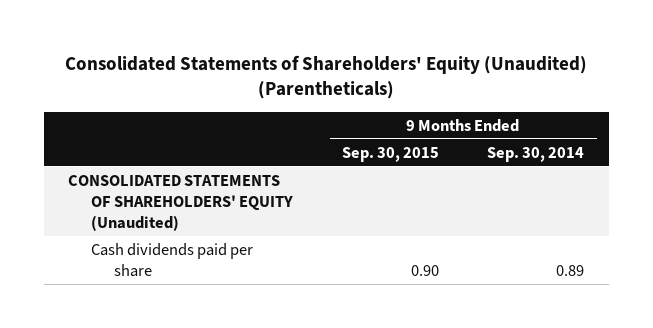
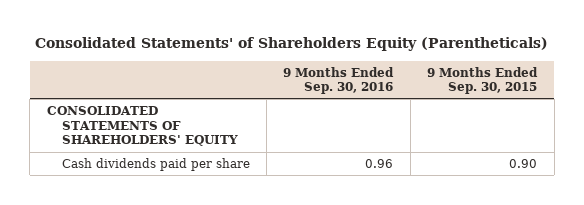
- Consolidated Statements of Shareholders' Equity (Unaudited) (Parentheticals)
+ Consolidated Statements' of Shareholders Equity (Parentheticals)
- | 9 Months Ended Sep. 30, 2015 | 9 Months Ended Sep. 30, 2014
+ | 9 Months Ended Sep. 30, 2016 | 9 Months Ended Sep. 30, 2015
- CONSOLIDATED STATEMENTS OF SHAREHOLDERS' EQUITY (Unaudited)
+ CONSOLIDATED STATEMENTS OF SHAREHOLDERS' EQUITY

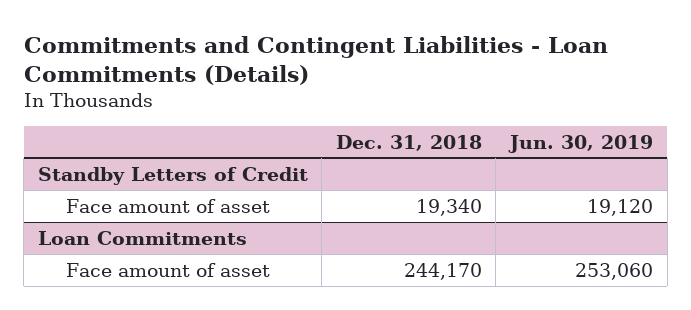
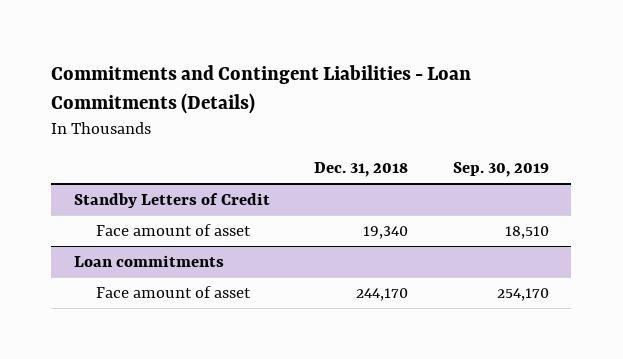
- | Dec. 31, 2018 | Jun. 30, 2019
+ | Dec. 31, 2018 | Sep. 30, 2019
- Loan Commitments
+ Loan commitments

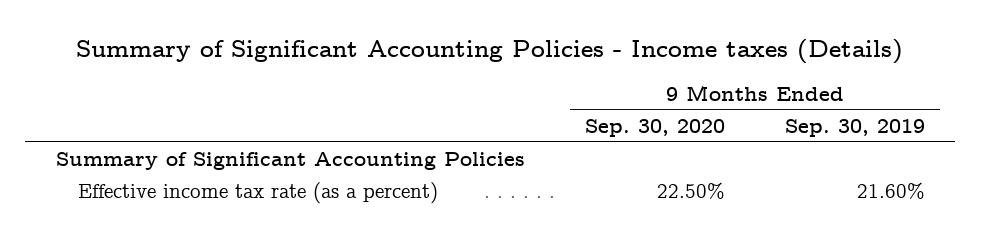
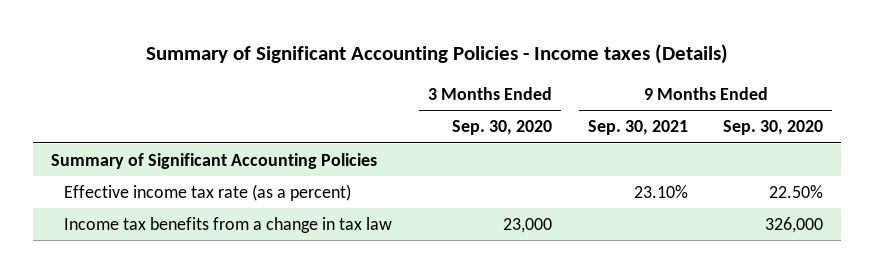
- | 9 Months Ended Sep. 30, 2020 | 9 Months Ended Sep. 30, 2019
+ | 3 Months Ended Sep. 30, 2020 | 9 Months Ended Sep. 30, 2021 | 9 Months Ended Sep. 30, 2020
+ Income tax benefits from a change in tax law | 23,000 | | 326,000

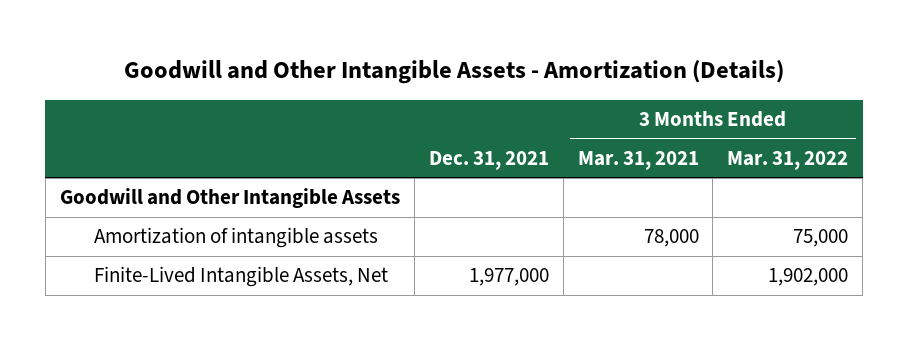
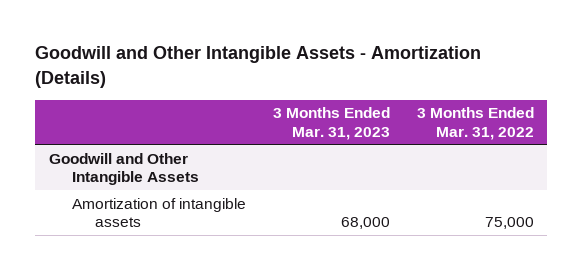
- | Dec. 31, 2021 | 3 Months Ended Mar. 31, 2021 | 3 Months Ended Mar. 31, 2022
+ | 3 Months Ended Mar. 31, 2023 | 3 Months Ended Mar. 31, 2022
- Finite-Lived Intangible Assets, Net | 1,977,000 | | 1,902,000

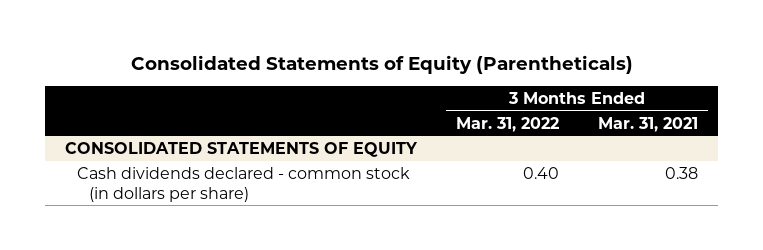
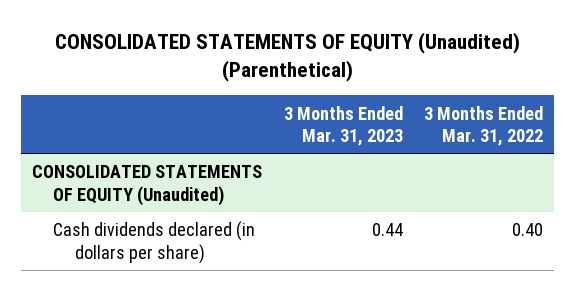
- Consolidated Statements of Equity (Parentheticals)
+ CONSOLIDATED STATEMENTS OF EQUITY (Unaudited) (Parenthetical)
- | 3 Months Ended Mar. 31, 2022 | 3 Months Ended Mar. 31, 2021
+ | 3 Months Ended Mar. 31, 2023 | 3 Months Ended Mar. 31, 2022
- CONSOLIDATED STATEMENTS OF EQUITY
- Cash dividends declared - common stock (in dollars per share) | 0.40 | 0.38
+ CONSOLIDATED STATEMENTS OF EQUITY (Unaudited)
+ Cash dividends declared (in dollars per share) | 0.44 | 0.40

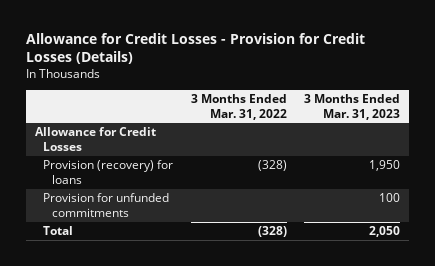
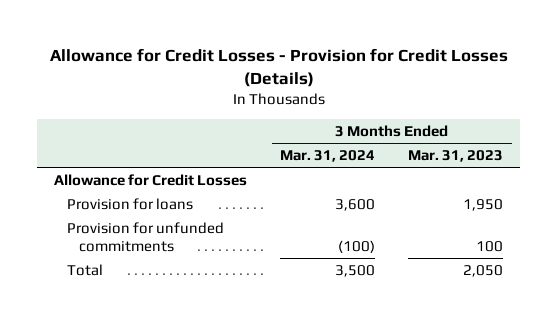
- | 3 Months Ended Mar. 31, 2022 | 3 Months Ended Mar. 31, 2023
+ | 3 Months Ended Mar. 31, 2024 | 3 Months Ended Mar. 31, 2023
- Provision (recovery) for loans | (328) | 1,950
+ Provision for loans | 3,600 | 1,950

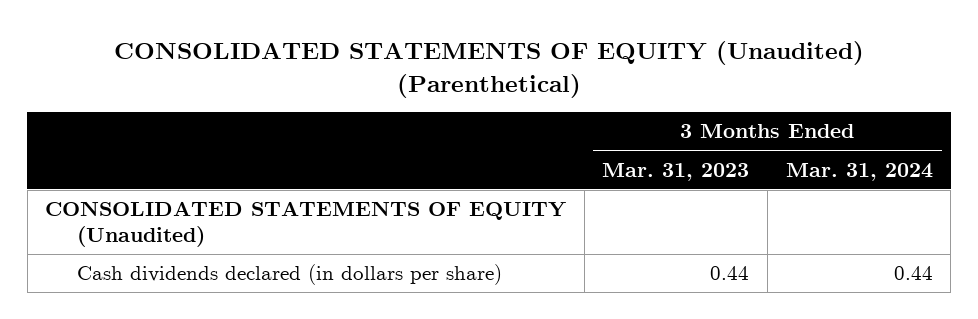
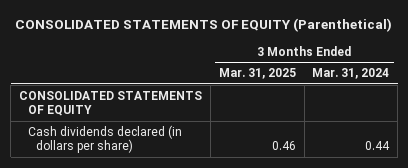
- CONSOLIDATED STATEMENTS OF EQUITY (Unaudited) (Parenthetical)
+ CONSOLIDATED STATEMENTS OF EQUITY (Parenthetical)
- | 3 Months Ended Mar. 31, 2023 | 3 Months Ended Mar. 31, 2024
+ | 3 Months Ended Mar. 31, 2025 | 3 Months Ended Mar. 31, 2024
- CONSOLIDATED STATEMENTS OF EQUITY (Unaudited)
+ CONSOLIDATED STATEMENTS OF EQUITY

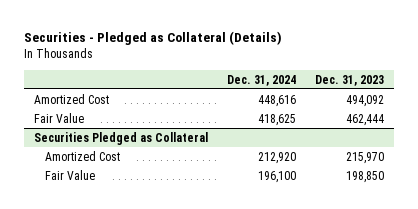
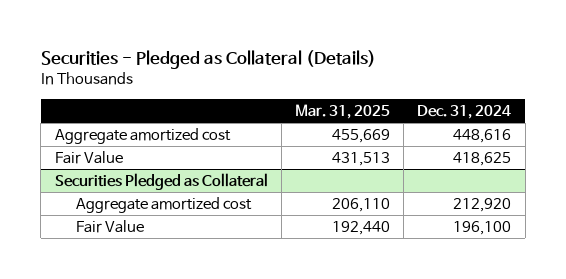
- | Dec. 31, 2024 | Dec. 31, 2023
+ | Mar. 31, 2025 | Dec. 31, 2024
- Amortized Cost | 448,616 | 494,092
+ Aggregate amortized cost | 455,669 | 448,616
@ Securities Pledged as Collateral
- Amortized Cost | 212,920 | 215,970
+ Aggregate amortized cost | 206,110 | 212,920

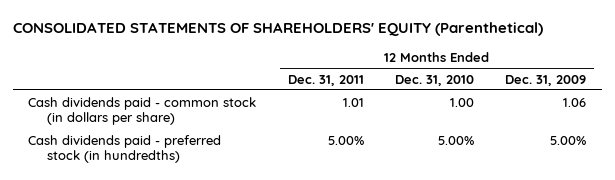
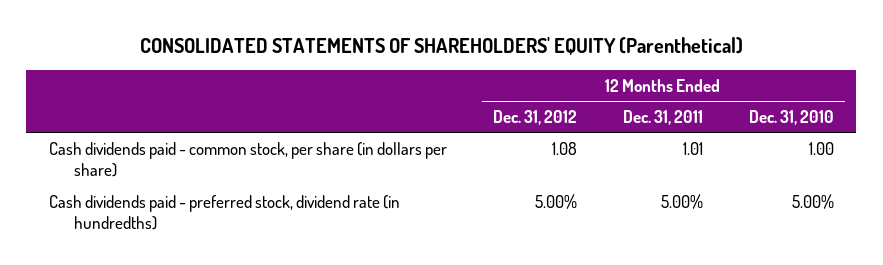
- | 12 Months Ended Dec. 31, 2011 | 12 Months Ended Dec. 31, 2010 | 12 Months Ended Dec. 31, 2009
+ | 12 Months Ended Dec. 31, 2012 | 12 Months Ended Dec. 31, 2011 | 12 Months Ended Dec. 31, 2010
- Cash dividends paid - common stock (in dollars per share) | 1.01 | 1.00 | 1.06
- Cash dividends paid - preferred stock (in hundredths) | 5.00% | 5.00% | 5.00%
+ Cash dividends paid - common stock, per share (in dollars per share) | 1.08 | 1.01 | 1.00
+ Cash dividends paid - preferred stock, dividend rate (in hundredths) | 5.00% | 5.00% | 5.00%

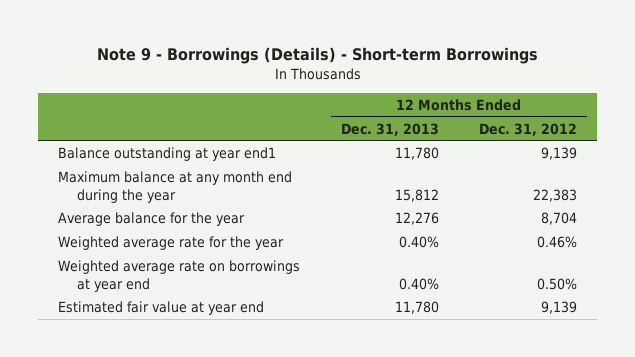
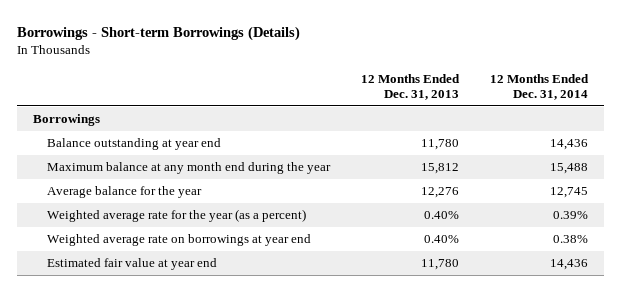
- Note 9 - Borrowings (Details) - Short-term Borrowings
+ Borrowings - Short-term Borrowings (Details)
- | 12 Months Ended Dec. 31, 2013 | 12 Months Ended Dec. 31, 2012
+ | 12 Months Ended Dec. 31, 2013 | 12 Months Ended Dec. 31, 2014
- Balance outstanding at year end1 | 11,780 | 9,139
+ Borrowings
+ Balance outstanding at year end | 11,780 | 14,436
- Weighted average rate for the year | 0.40% | 0.46%
+ Weighted average rate for the year (as a percent) | 0.40% | 0.39%

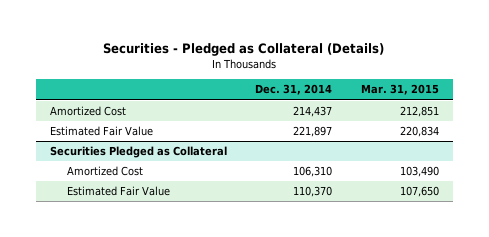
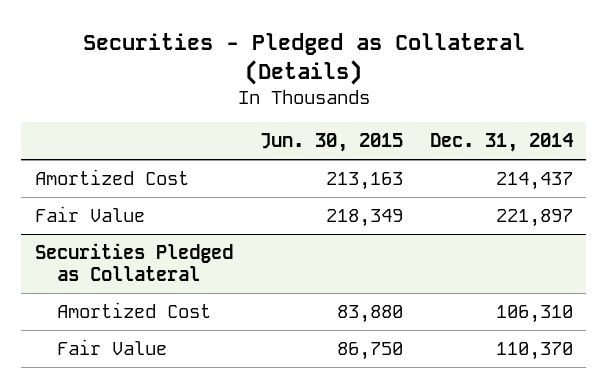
- | Dec. 31, 2014 | Mar. 31, 2015
+ | Jun. 30, 2015 | Dec. 31, 2014
- Estimated Fair Value | 221,897 | 220,834
+ Fair Value | 218,349 | 221,897
@ Securities Pledged as Collateral
- Estimated Fair Value | 110,370 | 107,650
+ Fair Value | 86,750 | 110,370

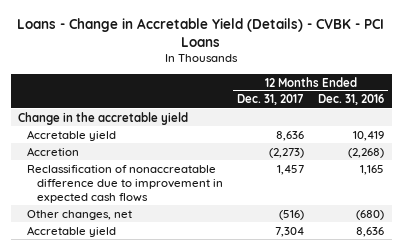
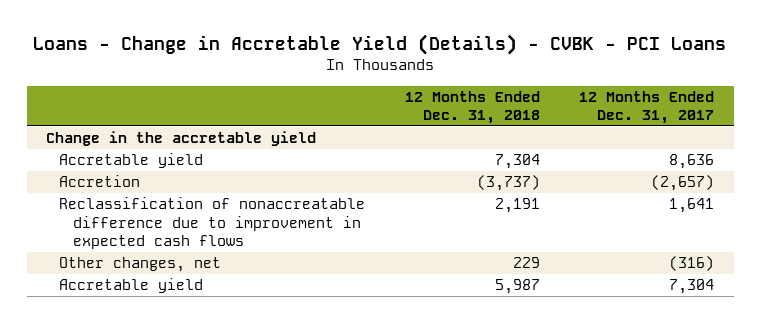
- | 12 Months Ended Dec. 31, 2017 | 12 Months Ended Dec. 31, 2016
+ | 12 Months Ended Dec. 31, 2018 | 12 Months Ended Dec. 31, 2017
- Accretion | (2,273) | (2,268)
- Reclassification of nonaccreatable difference due to improvement in expected cash flows | 1,457 | 1,165
- Other changes, net | (516) | (680)
+ Accretion | (3,737) | (2,657)
+ Reclassification of nonaccreatable difference due to improvement in expected cash flows | 2,191 | 1,641
+ Other changes, net | 229 | (316)

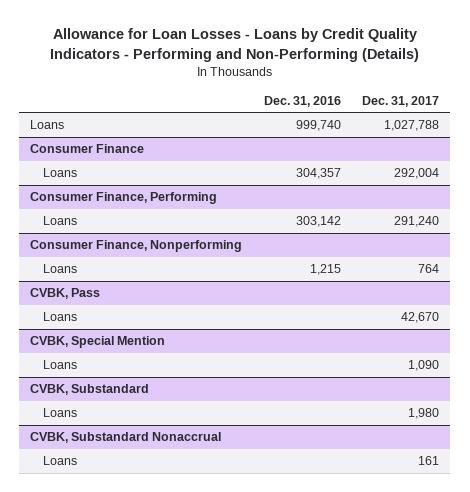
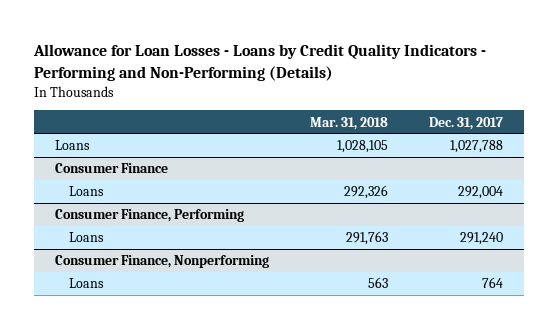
- | Dec. 31, 2016 | Dec. 31, 2017
+ | Mar. 31, 2018 | Dec. 31, 2017
- CVBK, Pass
- Loans | | 42,670
- CVBK, Special Mention
- Loans | | 1,090
- CVBK, Substandard
- Loans | | 1,980
- CVBK, Substandard Nonaccrual
- Loans | | 161

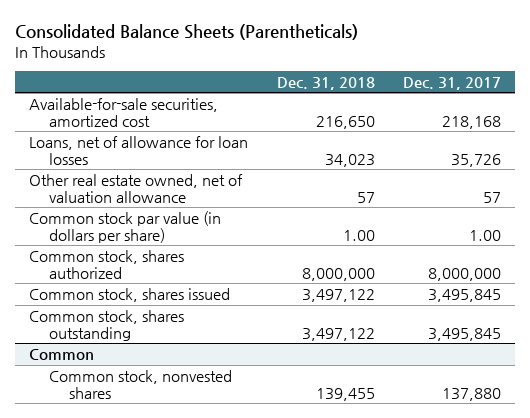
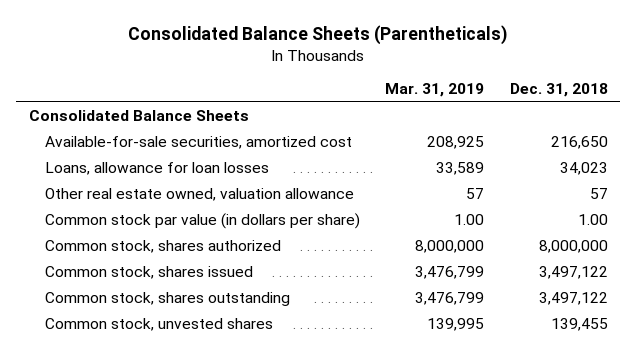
- | Dec. 31, 2018 | Dec. 31, 2017
+ | Mar. 31, 2019 | Dec. 31, 2018
+ Consolidated Balance Sheets
- Loans, net of allowance for loan losses | 34,023 | 35,726
- Other real estate owned, net of valuation allowance | 57 | 57
+ Loans, allowance for loan losses | 33,589 | 34,023
+ Other real estate owned, valuation allowance | 57 | 57
- Common
- Common stock, nonvested shares | 139,455 | 137,880
+ Common stock, unvested shares | 139,995 | 139,455

